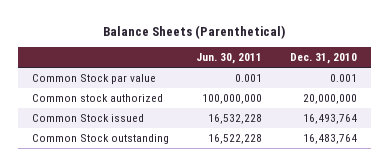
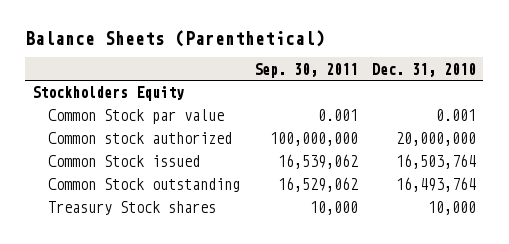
- | Jun. 30, 2011 | Dec. 31, 2010
+ | Sep. 30, 2011 | Dec. 31, 2010
+ Stockholders Equity
- Common Stock issued | 16,532,228 | 16,493,764
- Common Stock outstanding | 16,522,228 | 16,483,764
+ Common Stock issued | 16,539,062 | 16,503,764
+ Common Stock outstanding | 16,529,062 | 16,493,764
+ Treasury Stock shares | 10,000 | 10,000

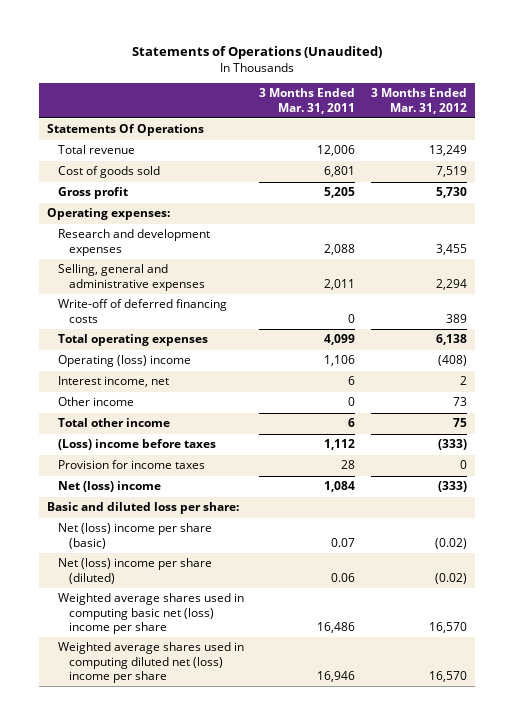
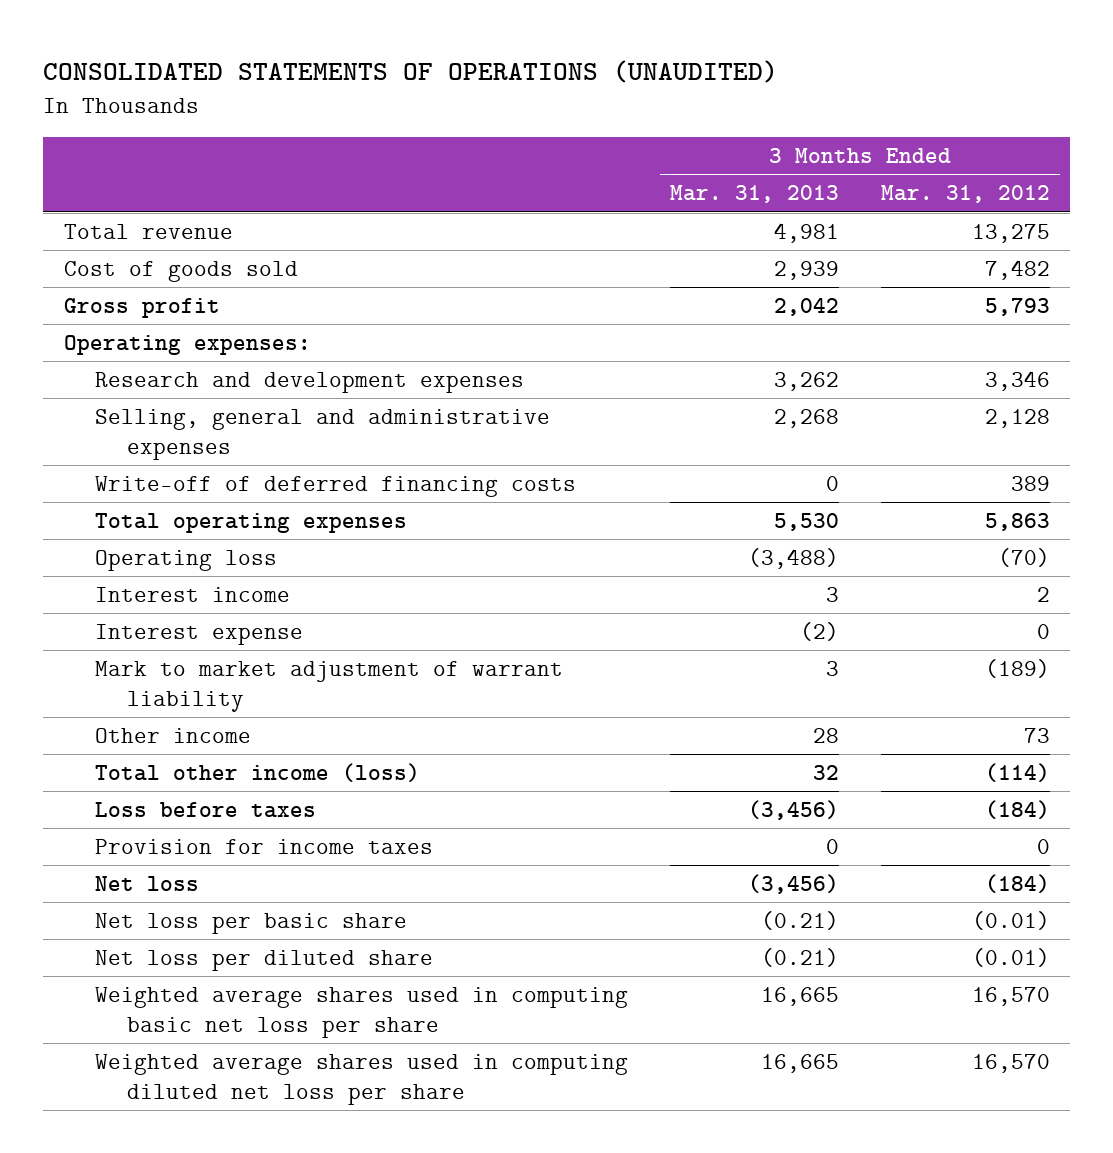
- Statements of Operations (Unaudited)
+ CONSOLIDATED STATEMENTS OF OPERATIONS (UNAUDITED)
- | 3 Months Ended Mar. 31, 2011 | 3 Months Ended Mar. 31, 2012
+ | 3 Months Ended Mar. 31, 2013 | 3 Months Ended Mar. 31, 2012
- Statements Of Operations
- Total revenue | 12,006 | 13,249
- Cost of goods sold | 6,801 | 7,519
- Gross profit | 5,205 | 5,730
+ Total revenue | 4,981 | 13,275
+ Cost of goods sold | 2,939 | 7,482
+ Gross profit | 2,042 | 5,793
- Research and development expenses | 2,088 | 3,455
- Selling, general and administrative expenses | 2,011 | 2,294
+ Research and development expenses | 3,262 | 3,346
+ Selling, general and administrative expenses | 2,268 | 2,128
- Total operating expenses | 4,099 | 6,138
- Operating (loss) income | 1,106 | (408)
- Interest income, net | 6 | 2
+ Total operating expenses | 5,530 | 5,863
+ Operating loss | (3,488) | (70)
+ Interest income | 3 | 2
+ Interest expense | (2) | 0
+ Mark to market adjustment of warrant liability | 3 | (189)
- Total other income | 6 | 75
- (Loss) income before taxes | 1,112 | (333)
+ Total other income (loss) | 32 | (114)
+ Loss before taxes | (3,456) | (184)
- Net (loss) income | 1,084 | (333)
- Basic and diluted loss per share:
- Net (loss) income per share (basic) | 0.07 | (0.02)
- Net (loss) income per share (diluted) | 0.06 | (0.02)
- Weighted average shares used in computing basic net (loss) income per share | 16,486 | 16,570
- Weighted average shares used in computing diluted net (loss) income per share | 16,946 | 16,570
+ Net loss | (3,456) | (184)
+ Net loss per basic share | (0.21) | (0.01)
+ Net loss per diluted share | (0.21) | (0.01)
+ Weighted average shares used in computing basic net loss per share | 16,665 | 16,570
+ Weighted average shares used in computing diluted net loss per share | 16,665 | 16,570

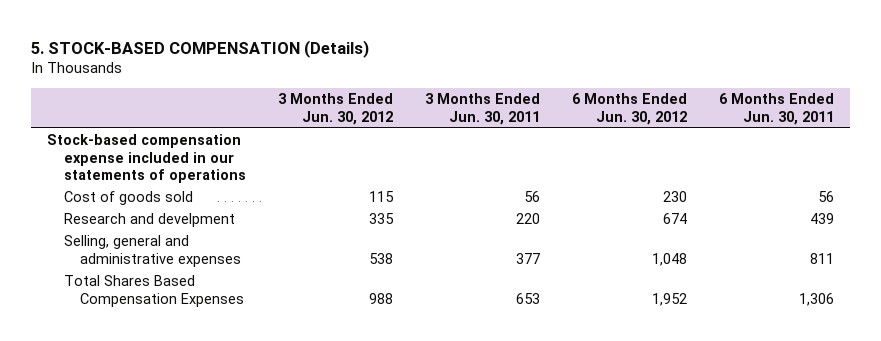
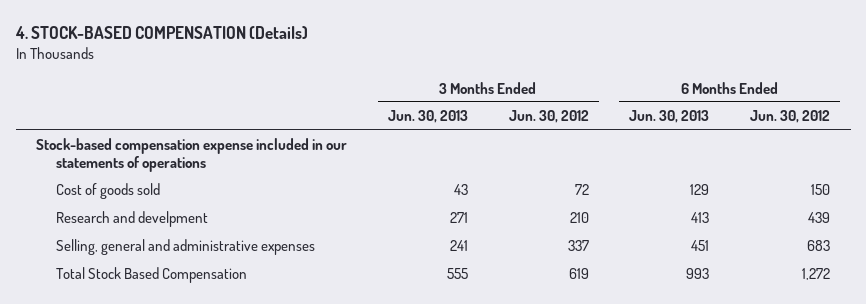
- 5. STOCK-BASED COMPENSATION (Details)
+ 4. STOCK-BASED COMPENSATION (Details)
- | 3 Months Ended Jun. 30, 2012 | 3 Months Ended Jun. 30, 2011 | 6 Months Ended Jun. 30, 2012 | 6 Months Ended Jun. 30, 2011
+ | 3 Months Ended Jun. 30, 2013 | 3 Months Ended Jun. 30, 2012 | 6 Months Ended Jun. 30, 2013 | 6 Months Ended Jun. 30, 2012
- Cost of goods sold | 115 | 56 | 230 | 56
- Research and develpment | 335 | 220 | 674 | 439
- Selling, general and administrative expenses | 538 | 377 | 1,048 | 811
- Total Shares Based Compensation Expenses | 988 | 653 | 1,952 | 1,306
+ Cost of goods sold | 43 | 72 | 129 | 150
+ Research and develpment | 271 | 210 | 413 | 439
+ Selling, general and administrative expenses | 241 | 337 | 451 | 683
+ Total Stock Based Compensation | 555 | 619 | 993 | 1,272

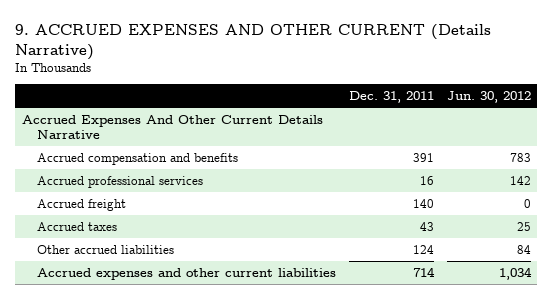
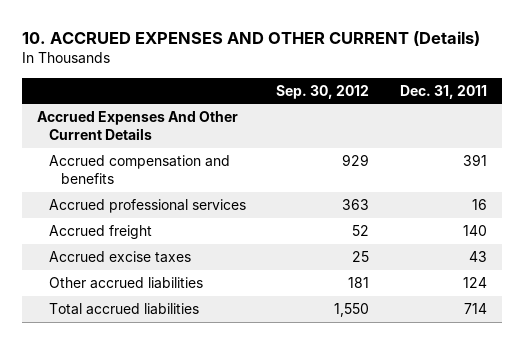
- 9. ACCRUED EXPENSES AND OTHER CURRENT (Details Narrative)
+ 10. ACCRUED EXPENSES AND OTHER CURRENT (Details)
- | Dec. 31, 2011 | Jun. 30, 2012
+ | Sep. 30, 2012 | Dec. 31, 2011
- Accrued Expenses And Other Current Details Narrative
+ Accrued Expenses And Other Current Details
- Accrued taxes | 43 | 25
+ Accrued excise taxes | 25 | 43
- Accrued expenses and other current liabilities | 714 | 1,034
+ Total accrued liabilities | 1,550 | 714

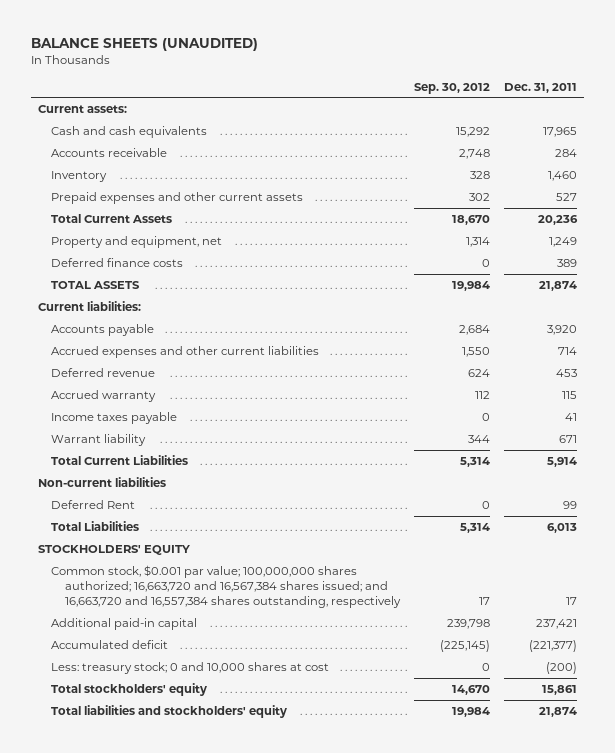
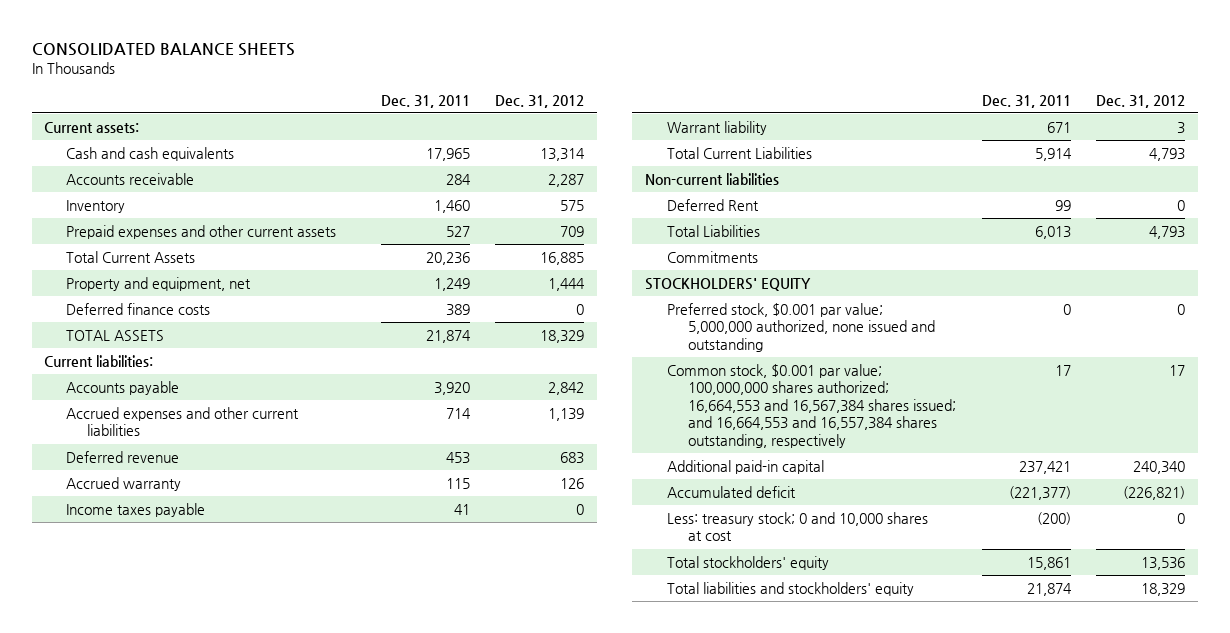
- BALANCE SHEETS (UNAUDITED)
+ CONSOLIDATED BALANCE SHEETS
- | Sep. 30, 2012 | Dec. 31, 2011
+ | Dec. 31, 2011 | Dec. 31, 2012
+ Commitments
- Common stock, $0.001 par value; 100,000,000 shares authorized; 16,663,720 and 16,567,384 shares issued; and 16,663,720 and 16,557,384 shares outstanding, respectively | 17 | 17
+ Preferred stock, $0.001 par value; 5,000,000 authorized, none issued and outstanding | 0 | 0
+ Common stock, $0.001 par value; 100,000,000 shares authorized; 16,664,553 and 16,567,384 shares issued; and 16,664,553 and 16,557,384 shares outstanding, respectively | 17 | 17

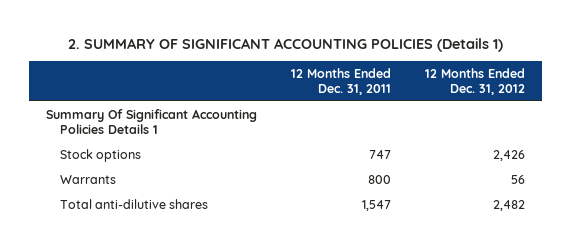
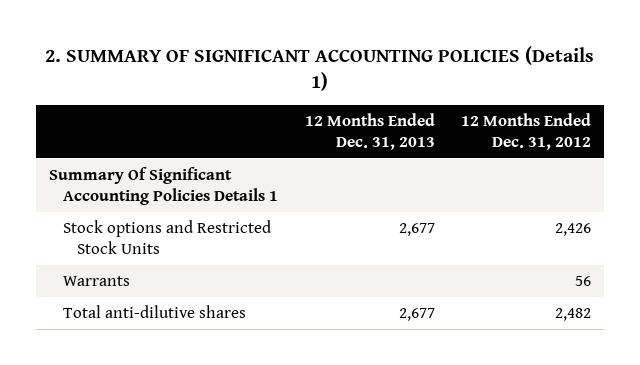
- | 12 Months Ended Dec. 31, 2011 | 12 Months Ended Dec. 31, 2012
+ | 12 Months Ended Dec. 31, 2013 | 12 Months Ended Dec. 31, 2012
- Stock options | 747 | 2,426
+ Stock options and Restricted Stock Units | 2,677 | 2,426

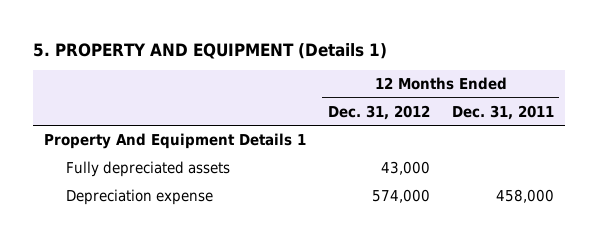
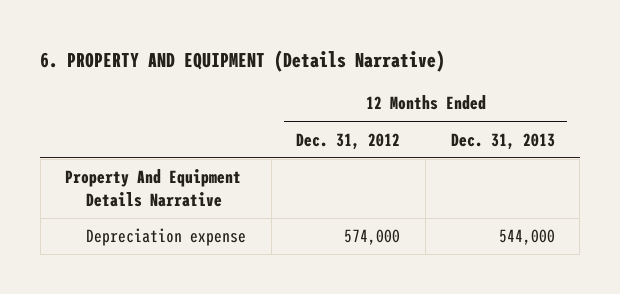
- 5. PROPERTY AND EQUIPMENT (Details 1)
+ 6. PROPERTY AND EQUIPMENT (Details Narrative)
- | 12 Months Ended Dec. 31, 2012 | 12 Months Ended Dec. 31, 2011
+ | 12 Months Ended Dec. 31, 2012 | 12 Months Ended Dec. 31, 2013
- Property And Equipment Details 1
- Fully depreciated assets | 43,000 |
+ Property And Equipment Details Narrative

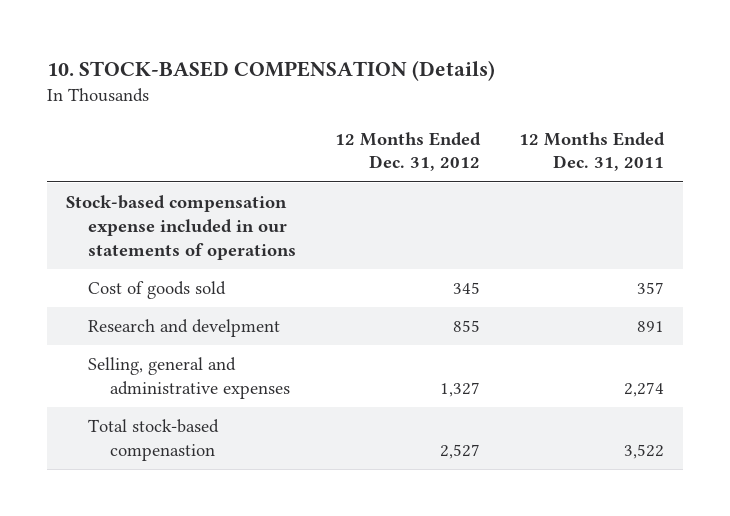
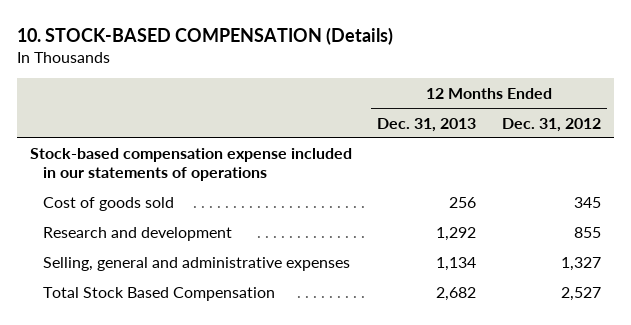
- | 12 Months Ended Dec. 31, 2012 | 12 Months Ended Dec. 31, 2011
+ | 12 Months Ended Dec. 31, 2013 | 12 Months Ended Dec. 31, 2012
- Research and develpment | 855 | 891
+ Research and development | 1,292 | 855
- Total stock-based compenastion | 2,527 | 3,522
+ Total Stock Based Compensation | 2,682 | 2,527

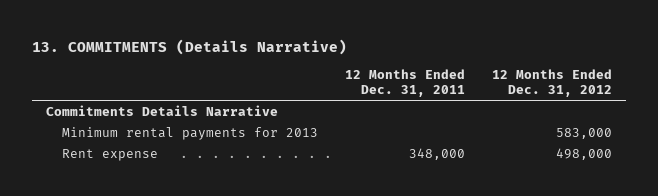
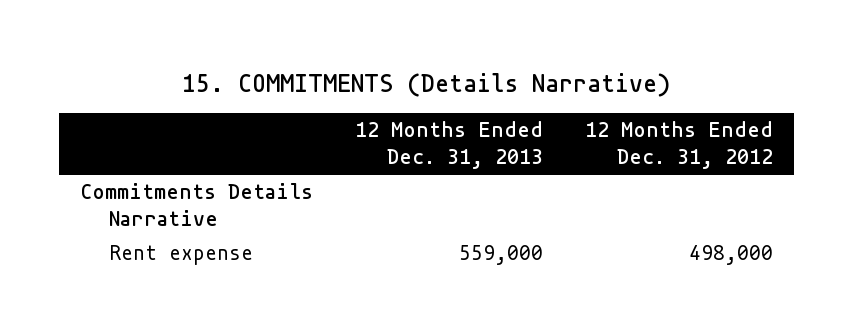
- 13. COMMITMENTS (Details Narrative)
+ 15. COMMITMENTS (Details Narrative)
- | 12 Months Ended Dec. 31, 2011 | 12 Months Ended Dec. 31, 2012
+ | 12 Months Ended Dec. 31, 2013 | 12 Months Ended Dec. 31, 2012
- Minimum rental payments for 2013 | | 583,000

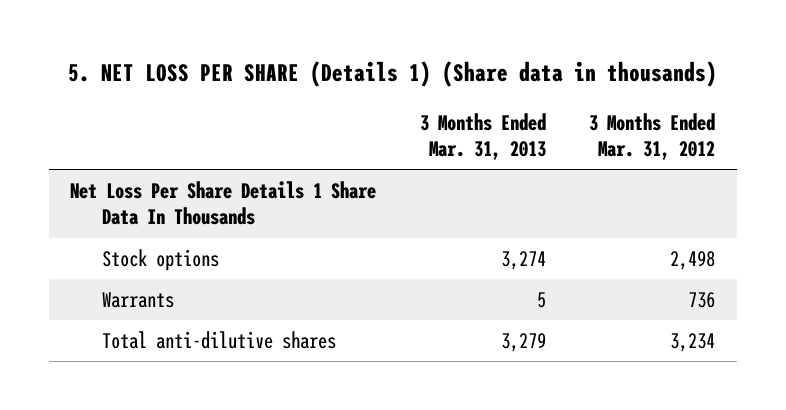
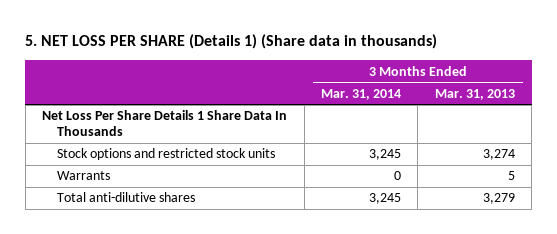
- | 3 Months Ended Mar. 31, 2013 | 3 Months Ended Mar. 31, 2012
+ | 3 Months Ended Mar. 31, 2014 | 3 Months Ended Mar. 31, 2013
- Stock options | 3,274 | 2,498
+ Stock options and restricted stock units | 3,245 | 3,274

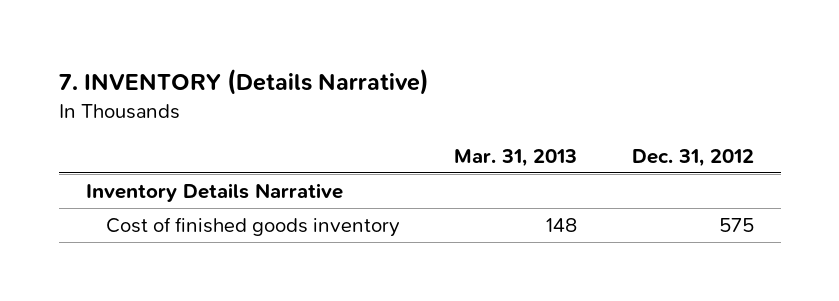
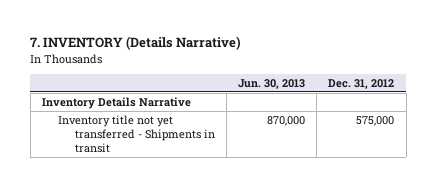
- | Mar. 31, 2013 | Dec. 31, 2012
+ | Jun. 30, 2013 | Dec. 31, 2012
- Cost of finished goods inventory | 148 | 575
+ Inventory title not yet transferred - Shipments in transit | 870,000 | 575,000

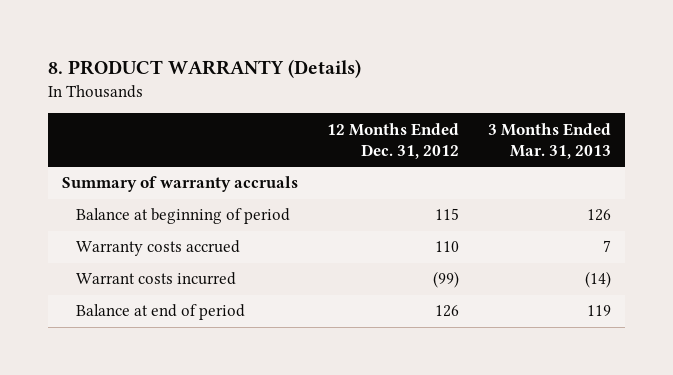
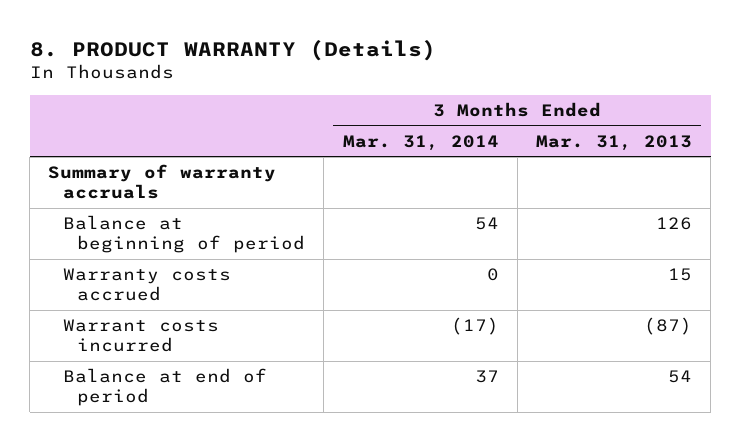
- | 12 Months Ended Dec. 31, 2012 | 3 Months Ended Mar. 31, 2013
+ | 3 Months Ended Mar. 31, 2014 | 3 Months Ended Mar. 31, 2013
- Warranty costs accrued | 110 | 7
- Warrant costs incurred | (99) | (14)
- Balance at end of period | 126 | 119
+ Warranty costs accrued | 0 | 15
+ Warrant costs incurred | (17) | (87)
+ Balance at end of period | 37 | 54

